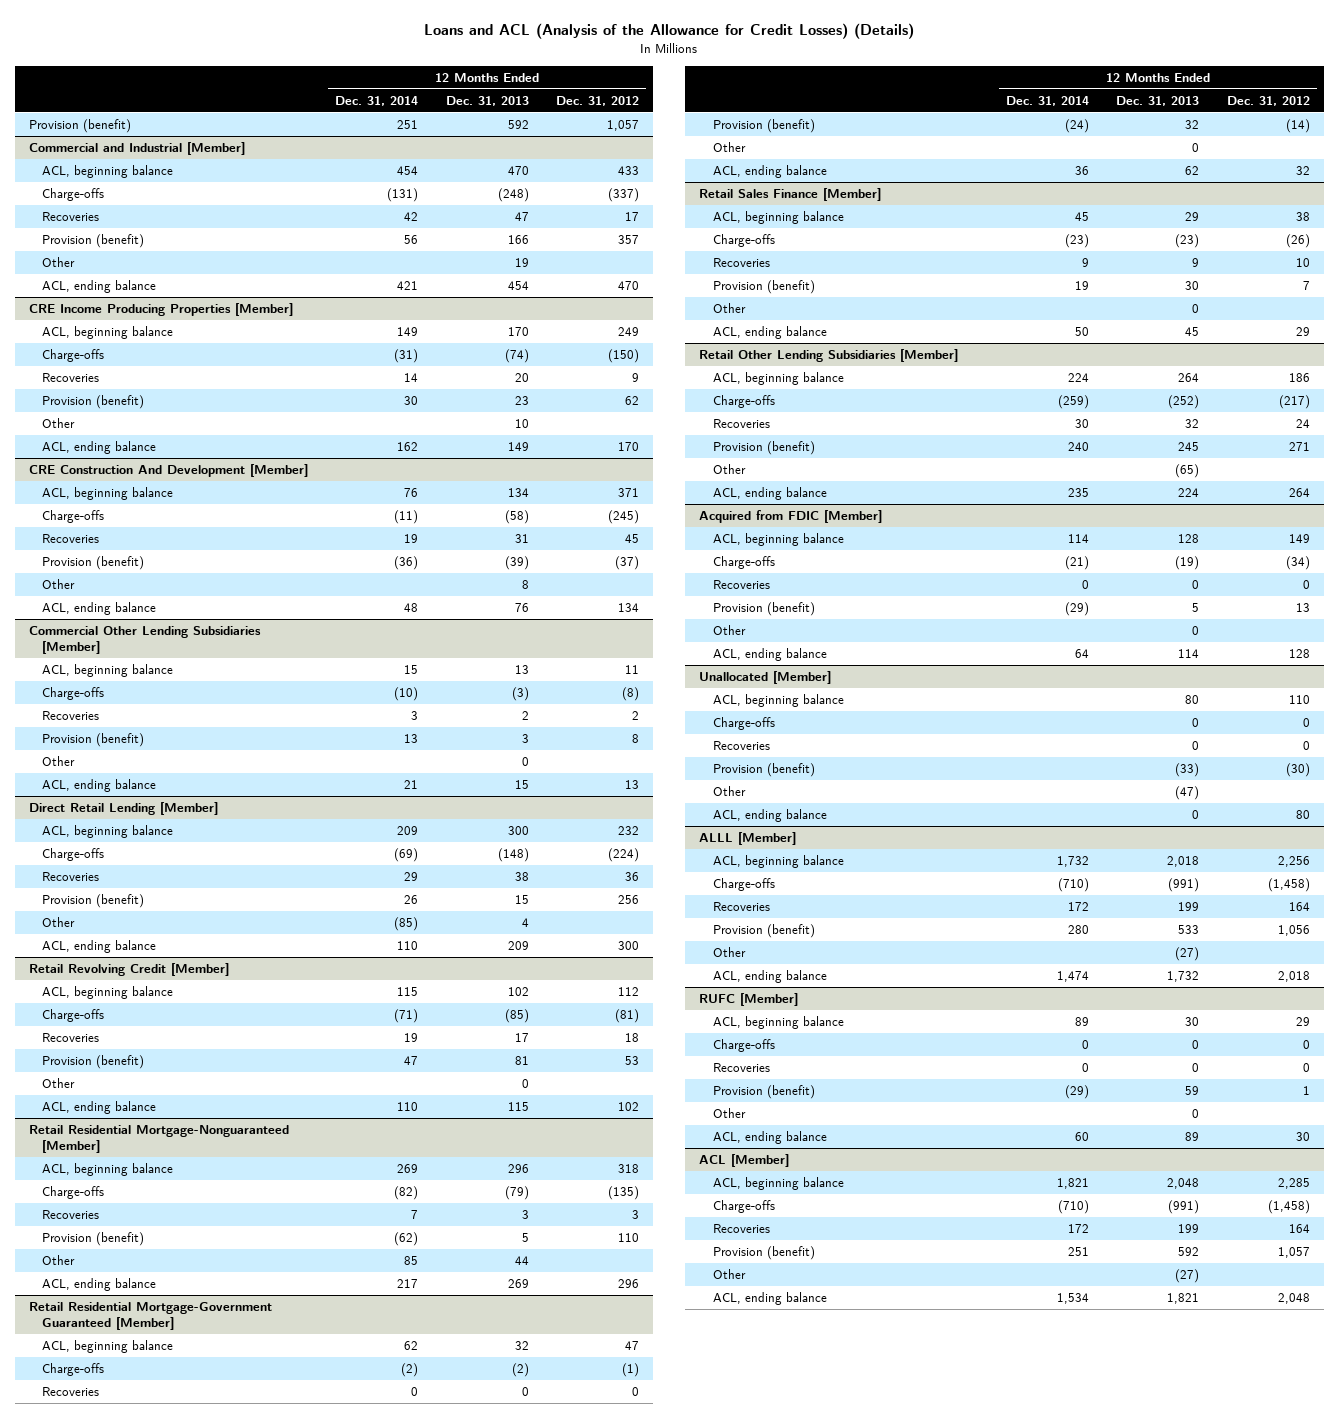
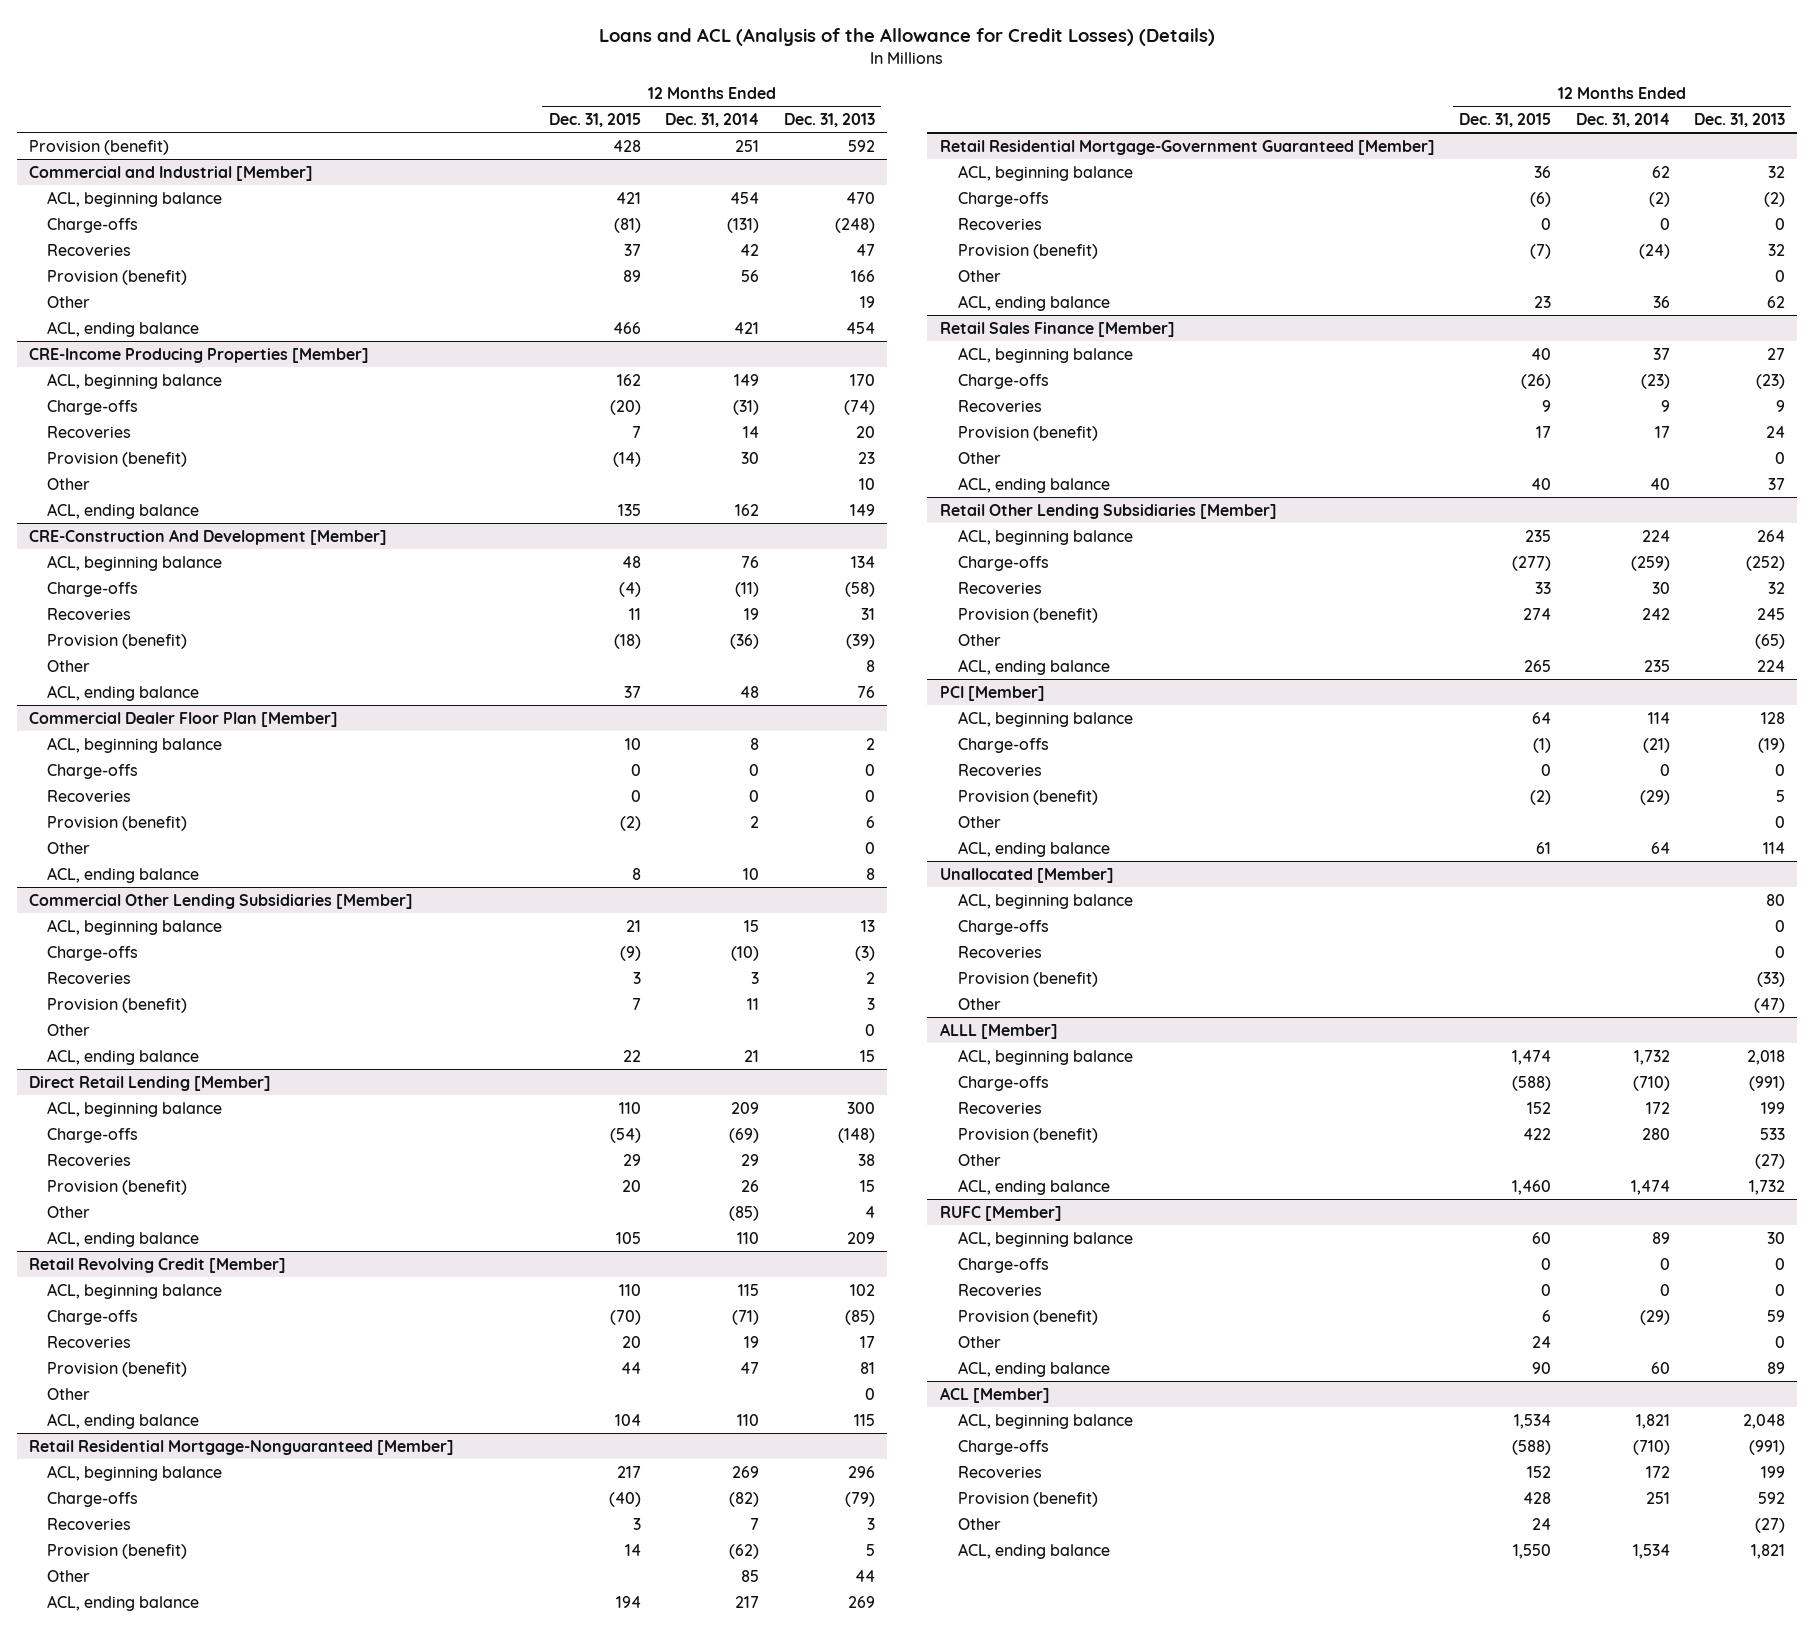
- | 12 Months Ended Dec. 31, 2014 | 12 Months Ended Dec. 31, 2013 | 12 Months Ended Dec. 31, 2012
+ | 12 Months Ended Dec. 31, 2015 | 12 Months Ended Dec. 31, 2014 | 12 Months Ended Dec. 31, 2013
- CRE Income Producing Properties [Member]
+ CRE-Income Producing Properties [Member]
- CRE Construction And Development [Member]
+ CRE-Construction And Development [Member]
+ Commercial Dealer Floor Plan [Member]
+ ACL, beginning balance | 10 | 8 | 2
+ Charge-offs | 0 | 0 | 0
+ Recoveries | 0 | 0 | 0
+ Provision (benefit) | (2) | 2 | 6
+ Other | | | 0
+ ACL, ending balance | 8 | 10 | 8
@ Commercial Other Lending Subsidiaries [Member]
- Provision (benefit) | 13 | 3 | 8
+ Provision (benefit) | 7 | 11 | 3
@ Retail Sales Finance [Member]
- ACL, beginning balance | 45 | 29 | 38
+ ACL, beginning balance | 40 | 37 | 27
- Provision (benefit) | 19 | 30 | 7
+ Provision (benefit) | 17 | 17 | 24
- ACL, ending balance | 50 | 45 | 29
+ ACL, ending balance | 40 | 40 | 37
@ Retail Other Lending Subsidiaries [Member]
- Provision (benefit) | 240 | 245 | 271
+ Provision (benefit) | 274 | 242 | 245
- Acquired from FDIC [Member]
+ PCI [Member]
@ Unallocated [Member]
- ACL, ending balance | | 0 | 80

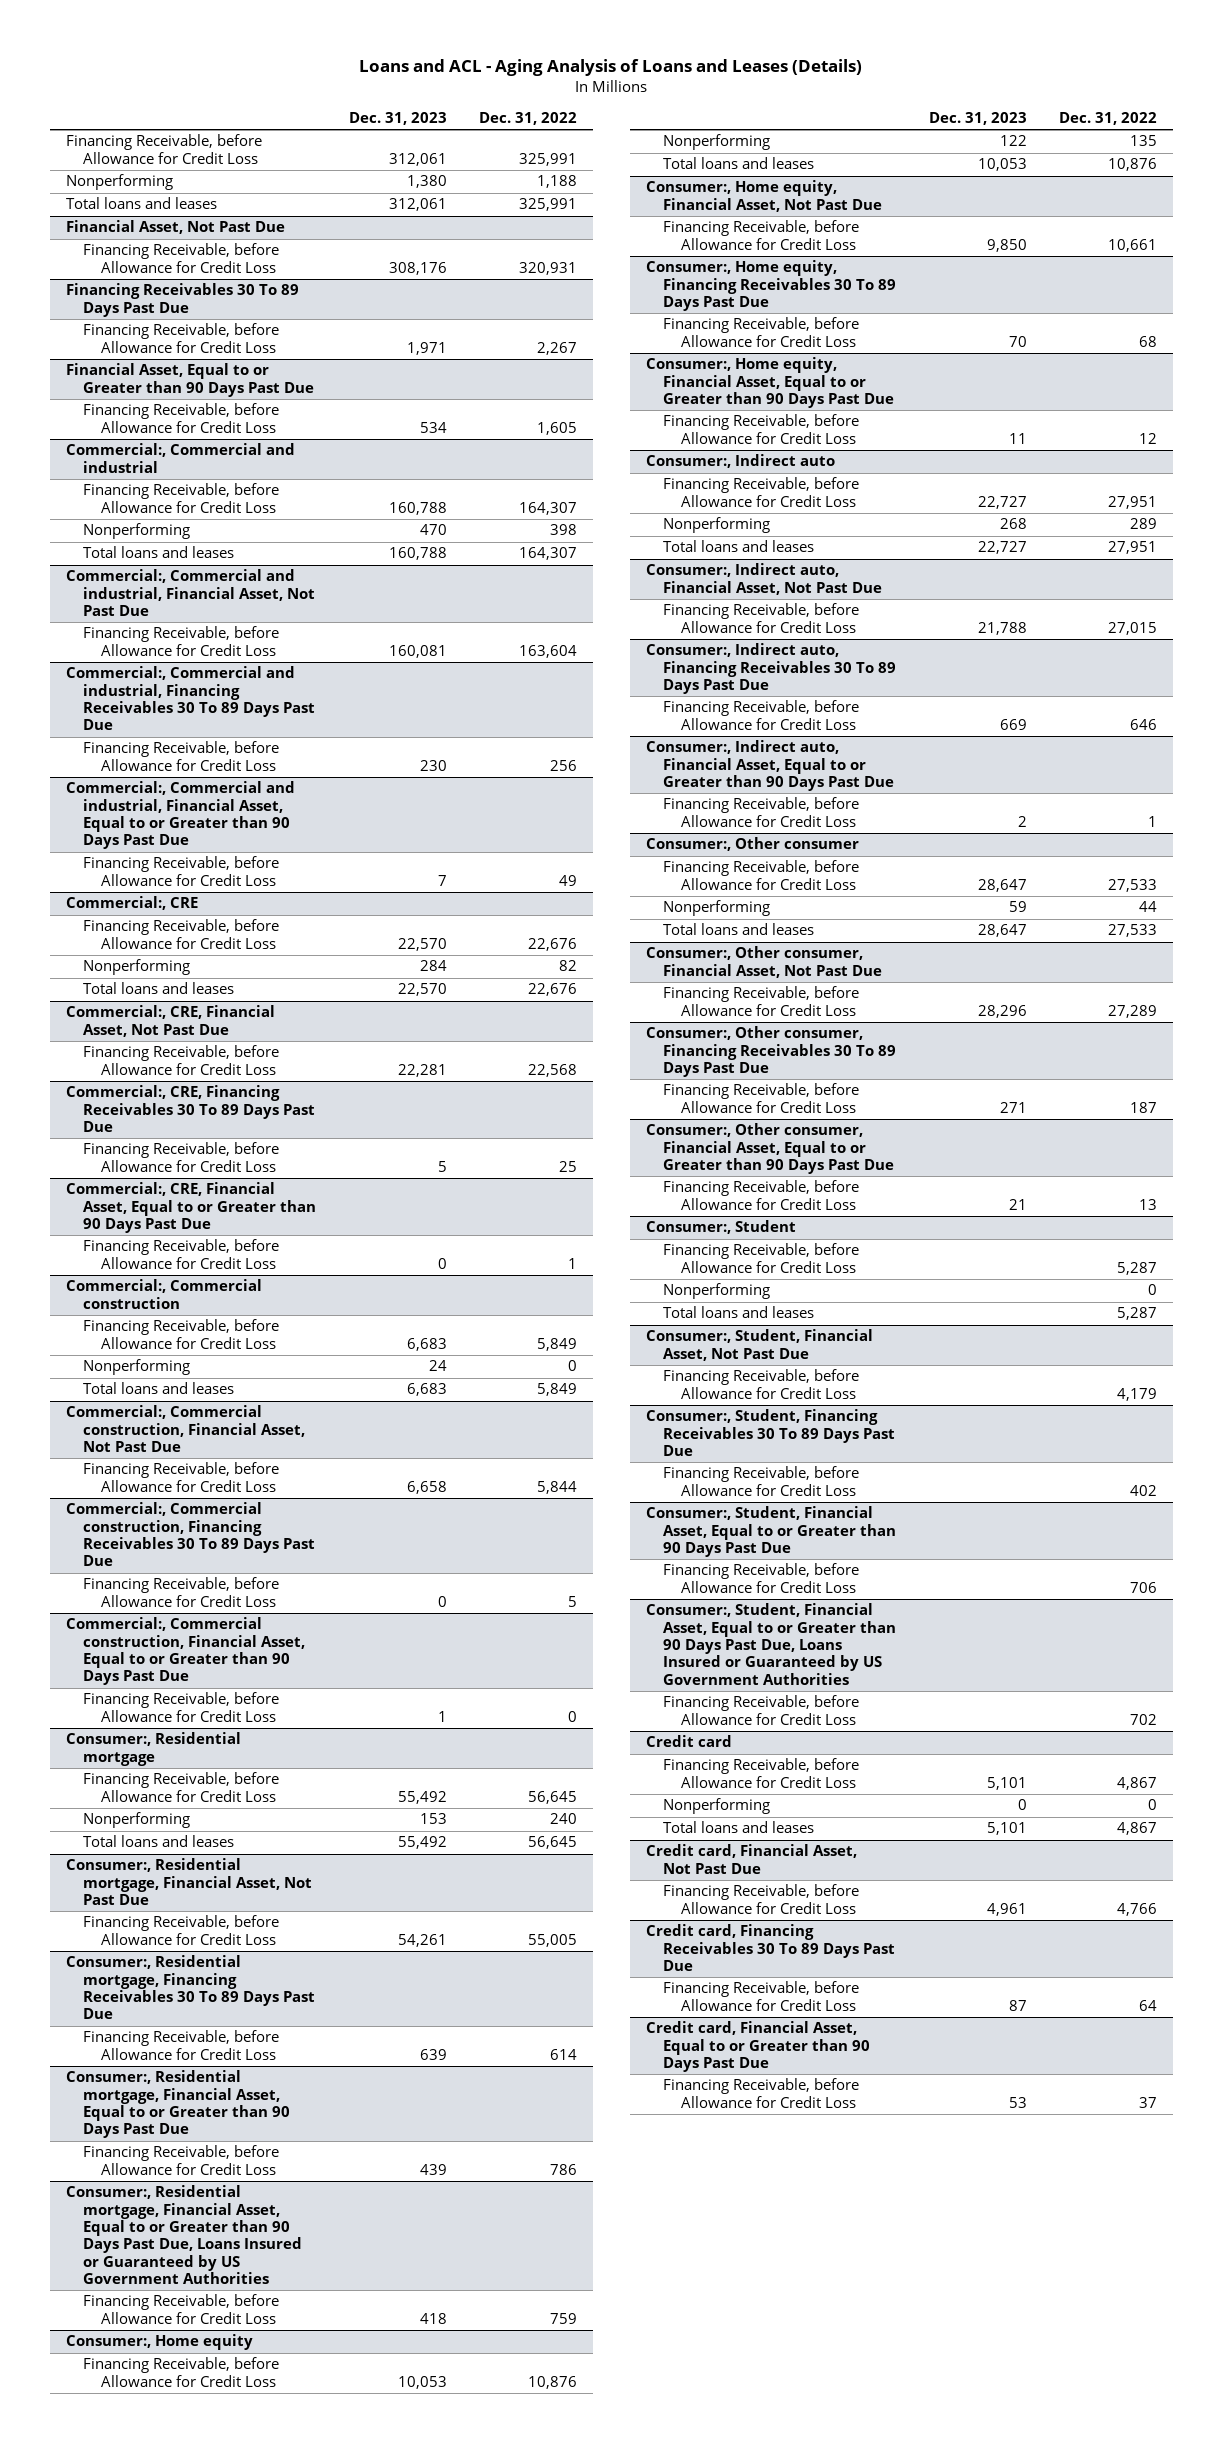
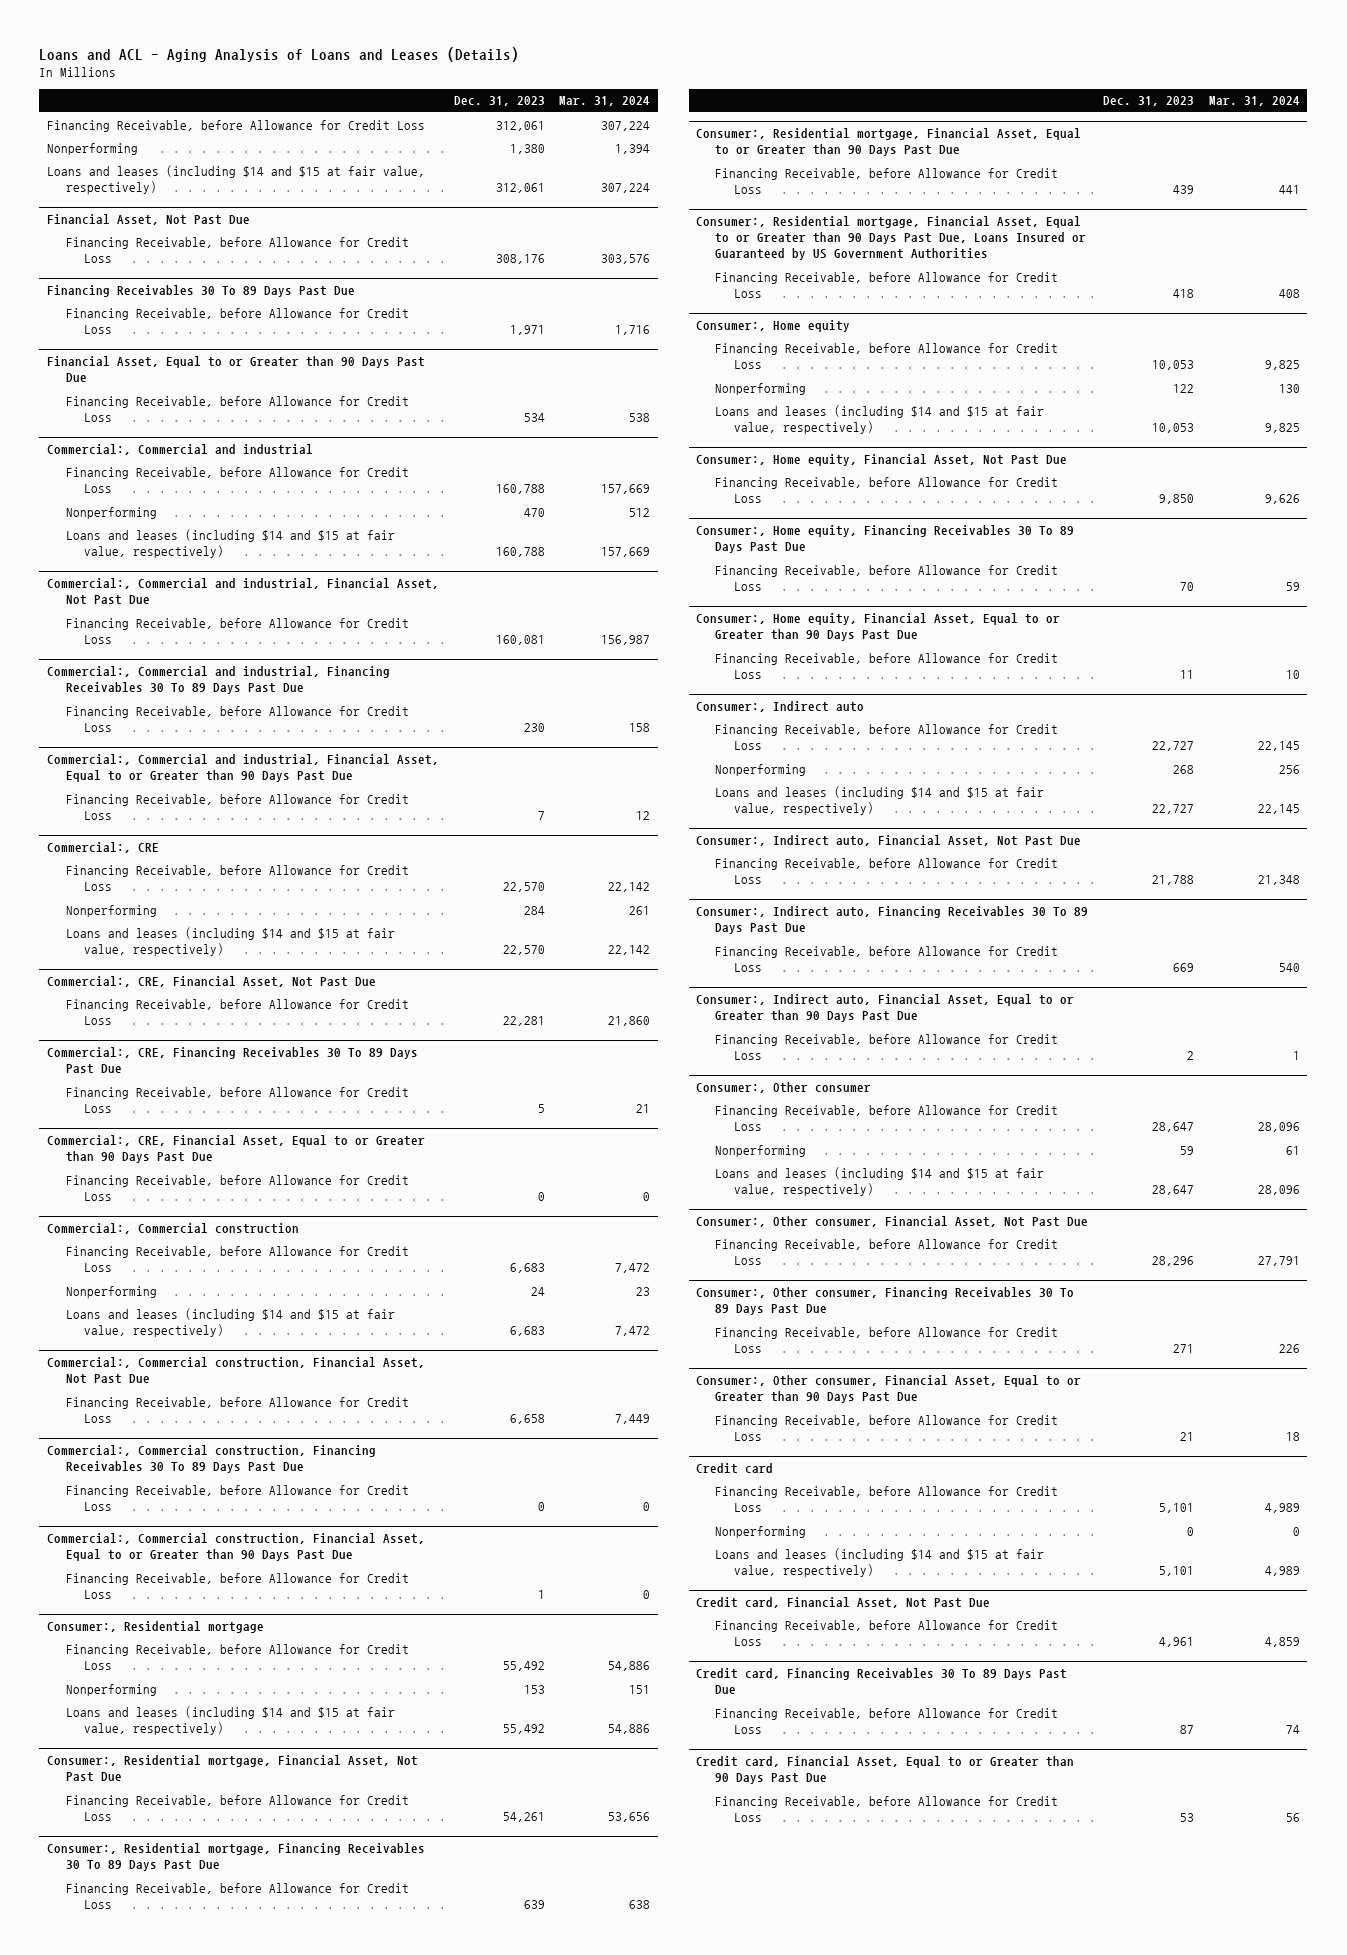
- | Dec. 31, 2023 | Dec. 31, 2022
+ | Dec. 31, 2023 | Mar. 31, 2024
- Total loans and leases | 312,061 | 325,991
+ Loans and leases (including $14 and $15 at fair value, respectively) | 312,061 | 307,224
@ Commercial:, Commercial and industrial
- Total loans and leases | 160,788 | 164,307
+ Loans and leases (including $14 and $15 at fair value, respectively) | 160,788 | 157,669
@ Commercial:, CRE
- Total loans and leases | 22,570 | 22,676
+ Loans and leases (including $14 and $15 at fair value, respectively) | 22,570 | 22,142
@ Commercial:, Commercial construction
- Total loans and leases | 6,683 | 5,849
+ Loans and leases (including $14 and $15 at fair value, respectively) | 6,683 | 7,472
@ Consumer:, Residential mortgage
- Total loans and leases | 55,492 | 56,645
+ Loans and leases (including $14 and $15 at fair value, respectively) | 55,492 | 54,886
@ Consumer:, Home equity
- Total loans and leases | 10,053 | 10,876
+ Loans and leases (including $14 and $15 at fair value, respectively) | 10,053 | 9,825
@ Consumer:, Indirect auto
- Total loans and leases | 22,727 | 27,951
+ Loans and leases (including $14 and $15 at fair value, respectively) | 22,727 | 22,145
@ Consumer:, Other consumer
- Total loans and leases | 28,647 | 27,533
+ Loans and leases (including $14 and $15 at fair value, respectively) | 28,647 | 28,096
- Consumer:, Student
- Financing Receivable, before Allowance for Credit Loss | | 5,287
- Nonperforming | | 0
- Total loans and leases | | 5,287
- Consumer:, Student, Financial Asset, Not Past Due
- Financing Receivable, before Allowance for Credit Loss | | 4,179
- Consumer:, Student, Financing Receivables 30 To 89 Days Past Due
- Financing Receivable, before Allowance for Credit Loss | | 402
- Consumer:, Student, Financial Asset, Equal to or Greater than 90 Days Past Due
- Financing Receivable, before Allowance for Credit Loss | | 706
- Consumer:, Student, Financial Asset, Equal to or Greater than 90 Days Past Due, Loans Insured or Guaranteed by US Government Authorities
- Financing Receivable, before Allowance for Credit Loss | | 702
@ Credit card
- Total loans and leases | 5,101 | 4,867
+ Loans and leases (including $14 and $15 at fair value, respectively) | 5,101 | 4,989

